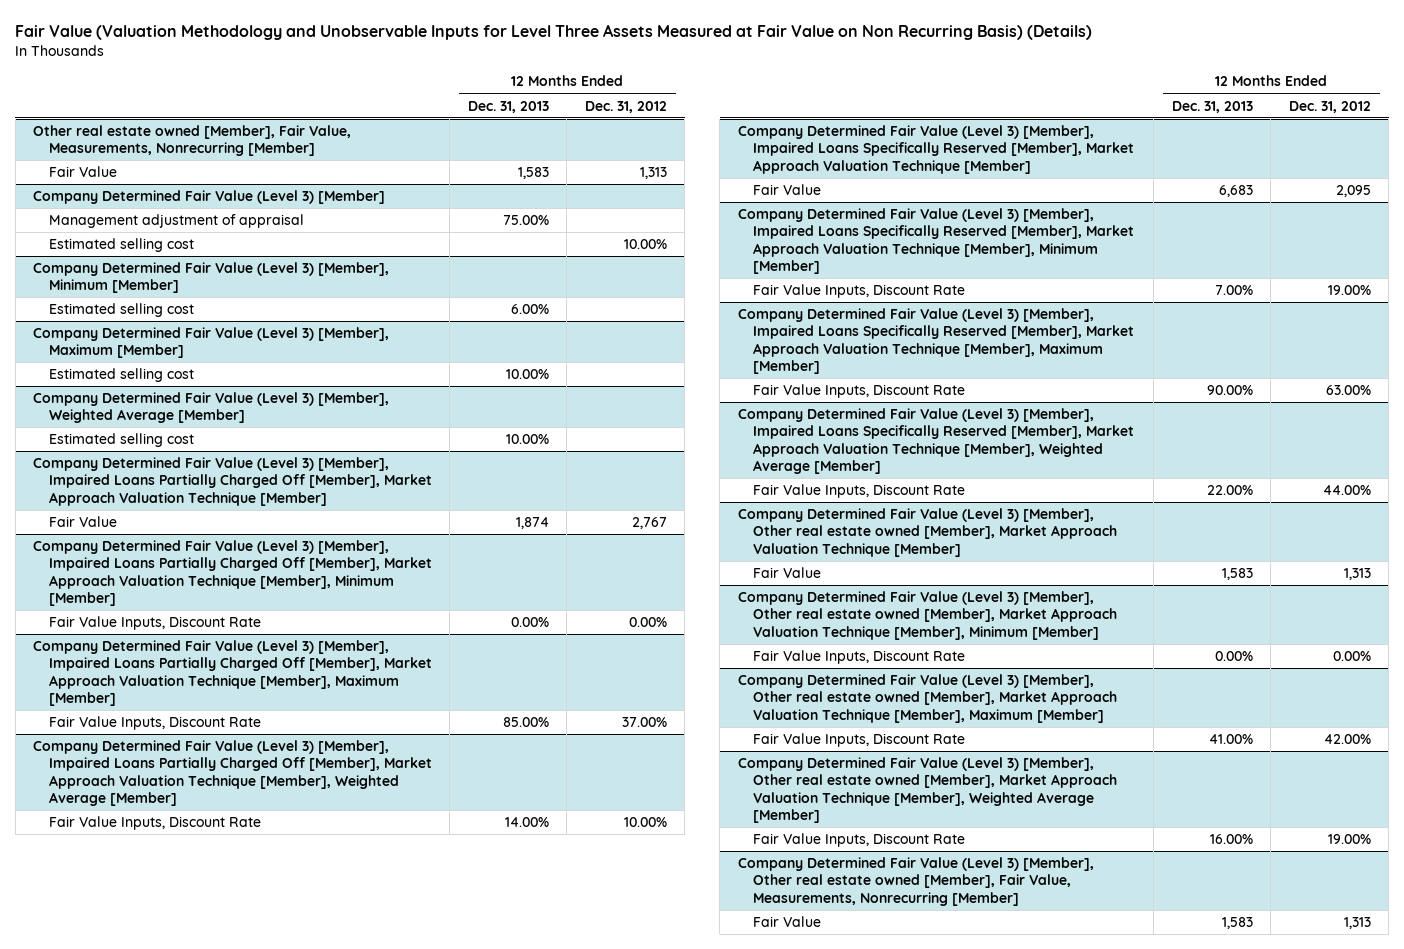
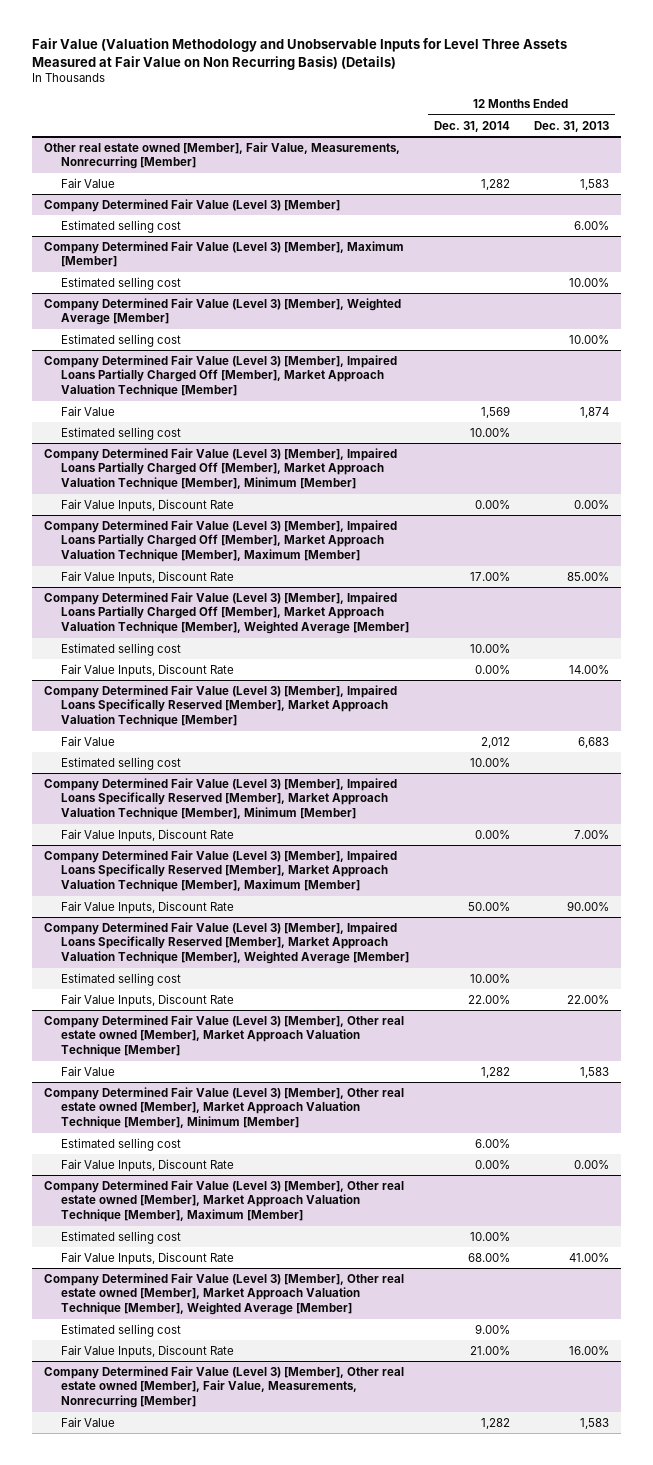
- | 12 Months Ended Dec. 31, 2013 | 12 Months Ended Dec. 31, 2012
+ | 12 Months Ended Dec. 31, 2014 | 12 Months Ended Dec. 31, 2013
@ Company Determined Fair Value (Level 3) [Member]
- Management adjustment of appraisal | 75.00% |
- Estimated selling cost | | 10.00%
- Company Determined Fair Value (Level 3) [Member], Minimum [Member]
@ Company Determined Fair Value (Level 3) [Member], Impaired Loans Partially Charged Off [Member], Market Approach Valuation Technique [Member]
+ Estimated selling cost | 10.00% |
@ Company Determined Fair Value (Level 3) [Member], Impaired Loans Partially Charged Off [Member], Market Approach Valuation Technique [Member], Weighted Average [Member]
+ Estimated selling cost | 10.00% |
@ Company Determined Fair Value (Level 3) [Member], Impaired Loans Specifically Reserved [Member], Market Approach Valuation Technique [Member]
+ Estimated selling cost | 10.00% |
@ Company Determined Fair Value (Level 3) [Member], Impaired Loans Specifically Reserved [Member], Market Approach Valuation Technique [Member], Weighted Average [Member]
+ Estimated selling cost | 10.00% |
@ Company Determined Fair Value (Level 3) [Member], Other real estate owned [Member], Market Approach Valuation Technique [Member], Minimum [Member]
+ Estimated selling cost | 6.00% |
@ Company Determined Fair Value (Level 3) [Member], Other real estate owned [Member], Market Approach Valuation Technique [Member], Maximum [Member]
+ Estimated selling cost | 10.00% |
@ Company Determined Fair Value (Level 3) [Member], Other real estate owned [Member], Market Approach Valuation Technique [Member], Weighted Average [Member]
+ Estimated selling cost | 9.00% |

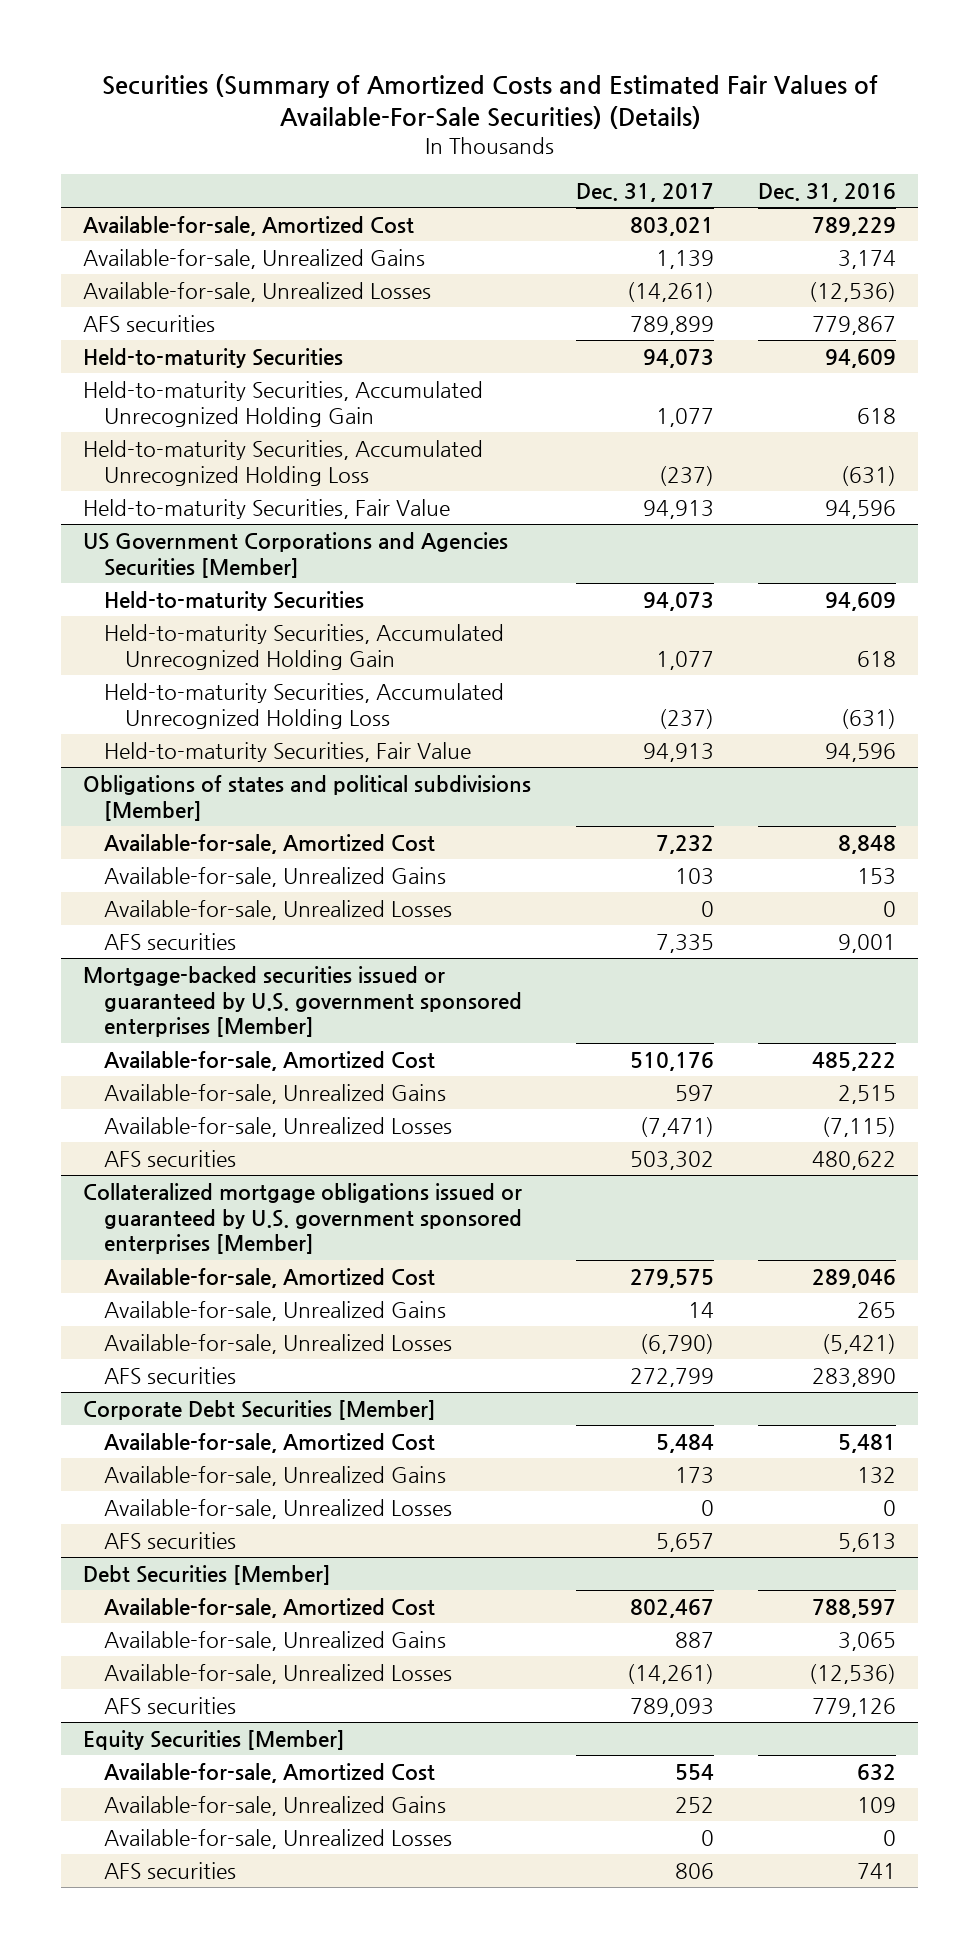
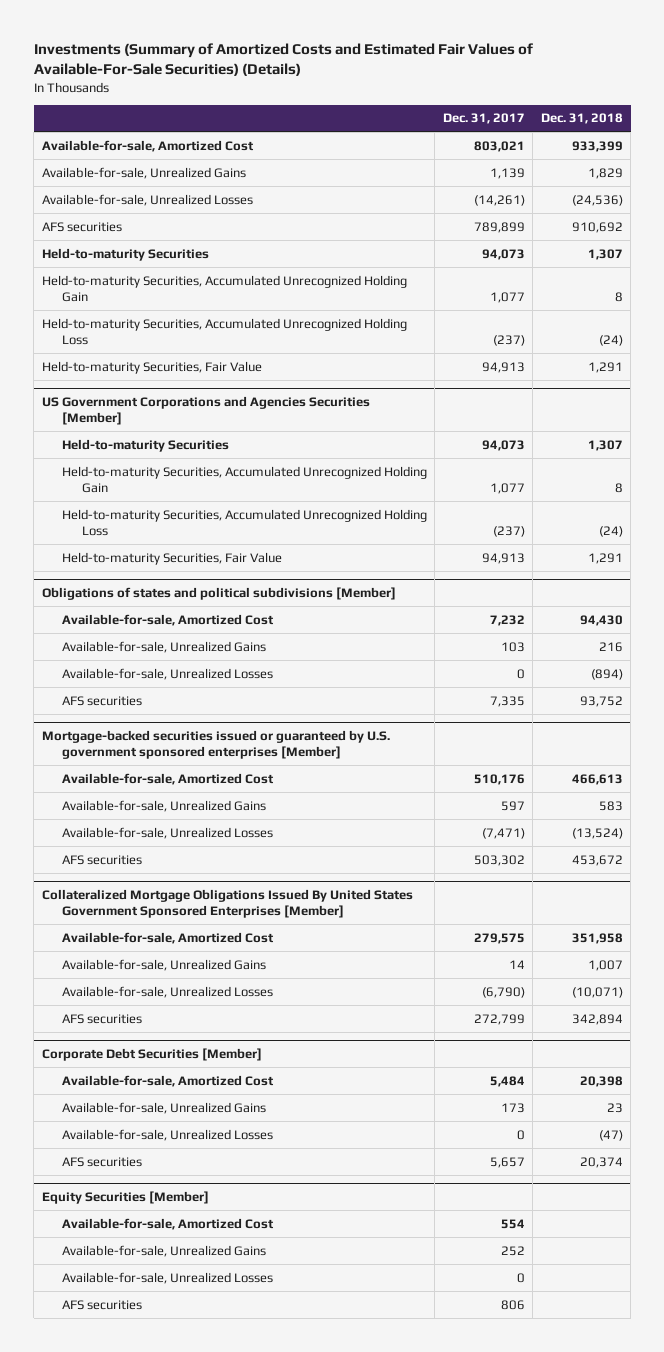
- Securities (Summary of Amortized Costs and Estimated Fair Values of Available-For-Sale Securities) (Details)
+ Investments (Summary of Amortized Costs and Estimated Fair Values of Available-For-Sale Securities) (Details)
- | Dec. 31, 2017 | Dec. 31, 2016
+ | Dec. 31, 2017 | Dec. 31, 2018
- Collateralized mortgage obligations issued or guaranteed by U.S. government sponsored enterprises [Member]
+ Collateralized Mortgage Obligations Issued By United States Government Sponsored Enterprises [Member]
- Debt Securities [Member]
- Available-for-sale, Amortized Cost | 802,467 | 788,597
- Available-for-sale, Unrealized Gains | 887 | 3,065
- Available-for-sale, Unrealized Losses | (14,261) | (12,536)
- AFS securities | 789,093 | 779,126

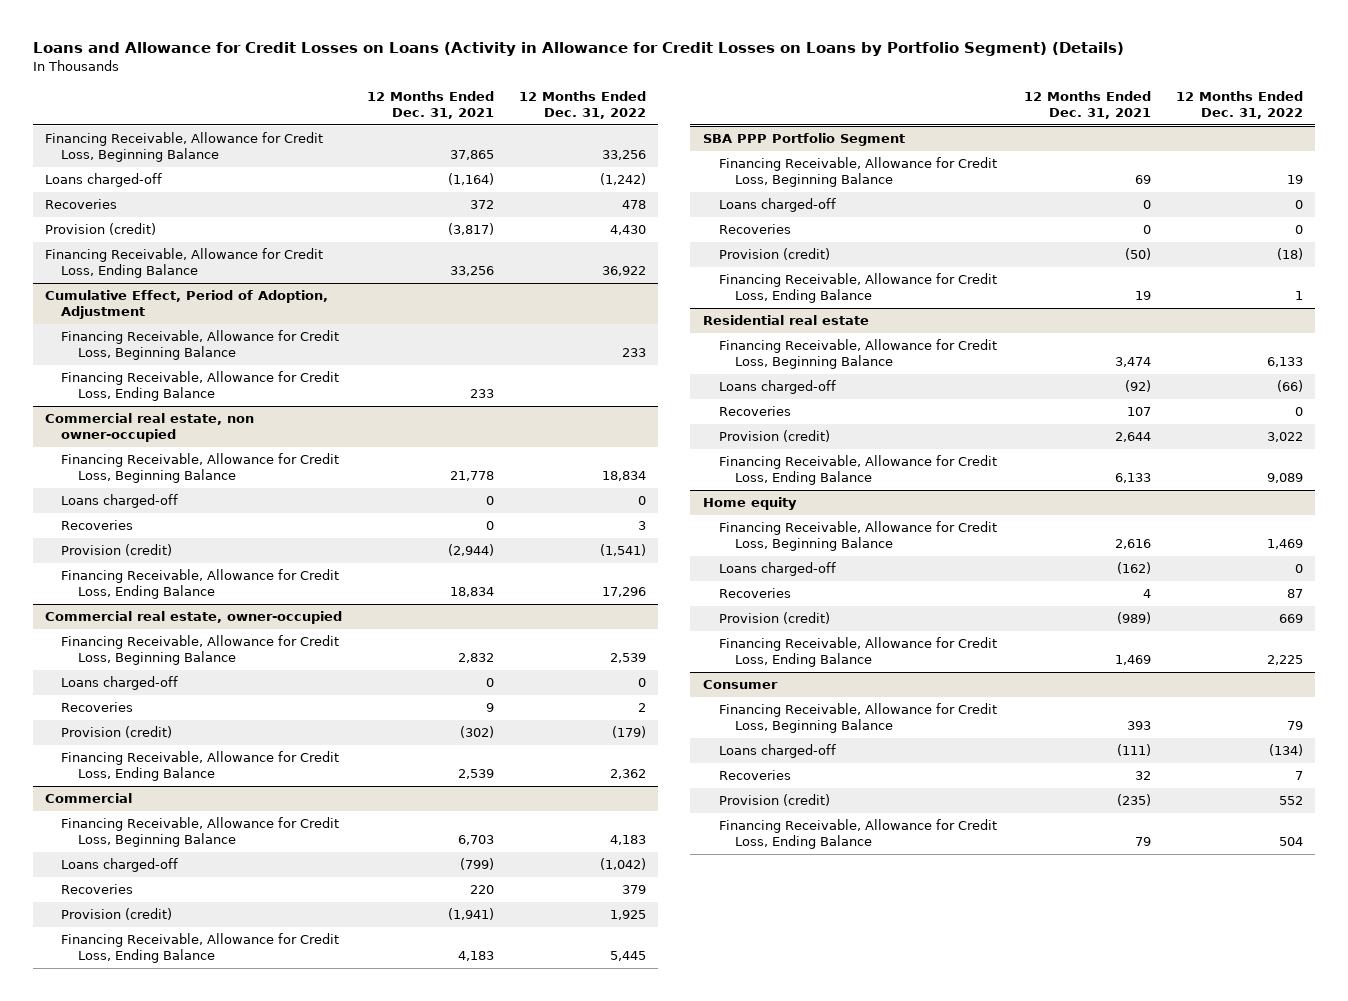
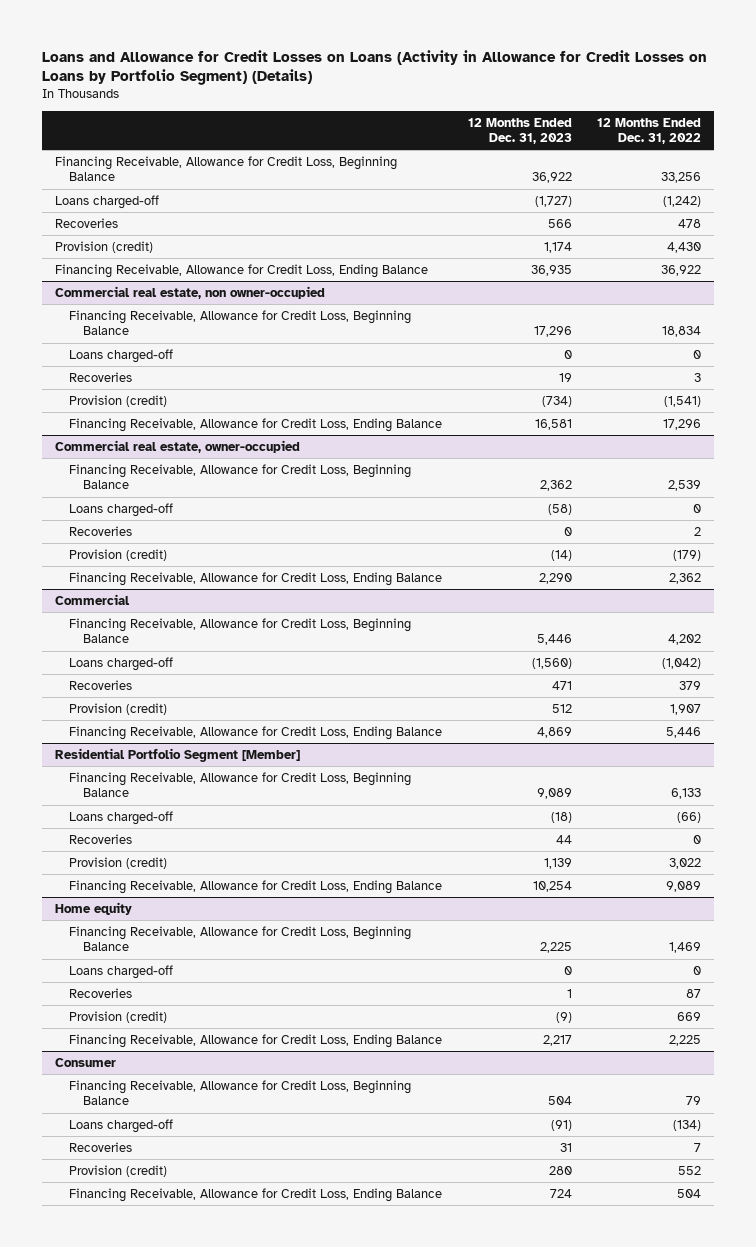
- | 12 Months Ended Dec. 31, 2021 | 12 Months Ended Dec. 31, 2022
+ | 12 Months Ended Dec. 31, 2023 | 12 Months Ended Dec. 31, 2022
- Cumulative Effect, Period of Adoption, Adjustment
- Financing Receivable, Allowance for Credit Loss, Beginning Balance | | 233
- Financing Receivable, Allowance for Credit Loss, Ending Balance | 233 |
@ Commercial
- Financing Receivable, Allowance for Credit Loss, Beginning Balance | 6,703 | 4,183
+ Financing Receivable, Allowance for Credit Loss, Beginning Balance | 5,446 | 4,202
- Provision (credit) | (1,941) | 1,925
- Financing Receivable, Allowance for Credit Loss, Ending Balance | 4,183 | 5,445
- SBA PPP Portfolio Segment
- Financing Receivable, Allowance for Credit Loss, Beginning Balance | 69 | 19
- Loans charged-off | 0 | 0
- Recoveries | 0 | 0
- Provision (credit) | (50) | (18)
- Financing Receivable, Allowance for Credit Loss, Ending Balance | 19 | 1
- Residential real estate
@ Commercial
+ Provision (credit) | 512 | 1,907
+ Financing Receivable, Allowance for Credit Loss, Ending Balance | 4,869 | 5,446
+ Residential Portfolio Segment [Member]

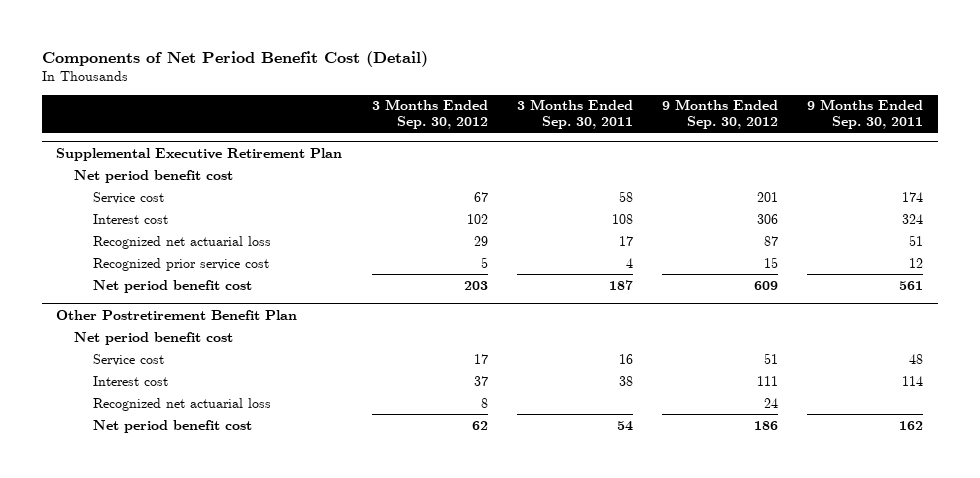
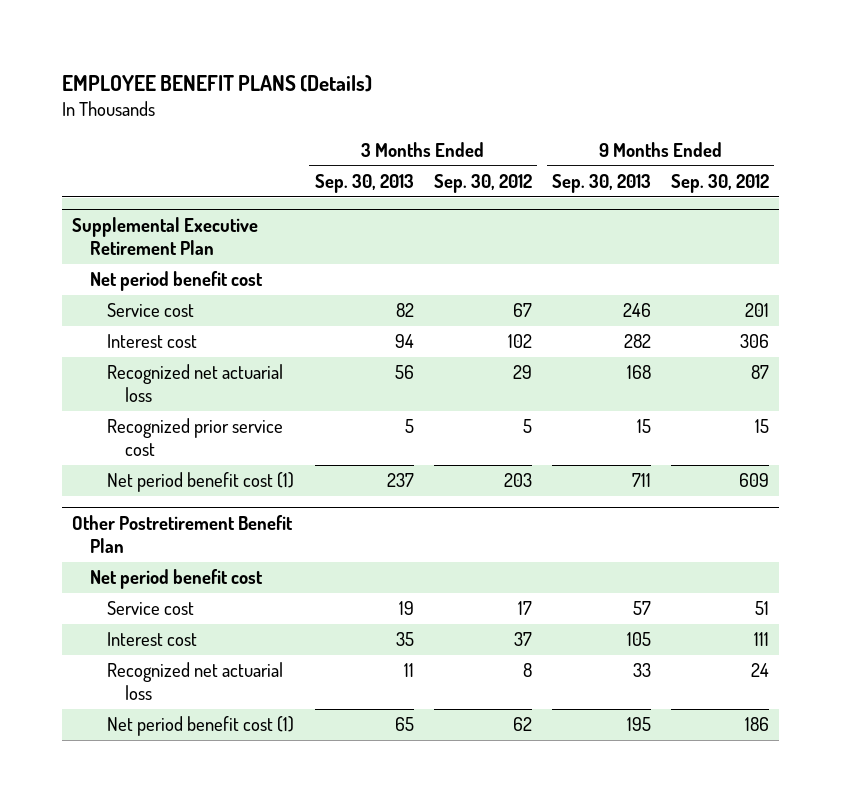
- Components of Net Period Benefit Cost (Detail)
+ EMPLOYEE BENEFIT PLANS (Details)
- | 3 Months Ended Sep. 30, 2012 | 3 Months Ended Sep. 30, 2011 | 9 Months Ended Sep. 30, 2012 | 9 Months Ended Sep. 30, 2011
+ | 3 Months Ended Sep. 30, 2013 | 3 Months Ended Sep. 30, 2012 | 9 Months Ended Sep. 30, 2013 | 9 Months Ended Sep. 30, 2012
@ Supplemental Executive Retirement Plan
- Net period benefit cost | 203 | 187 | 609 | 561
+ Net period benefit cost (1) | 237 | 203 | 711 | 609
@ Other Postretirement Benefit Plan
- Net period benefit cost | 62 | 54 | 186 | 162
+ Net period benefit cost (1) | 65 | 62 | 195 | 186

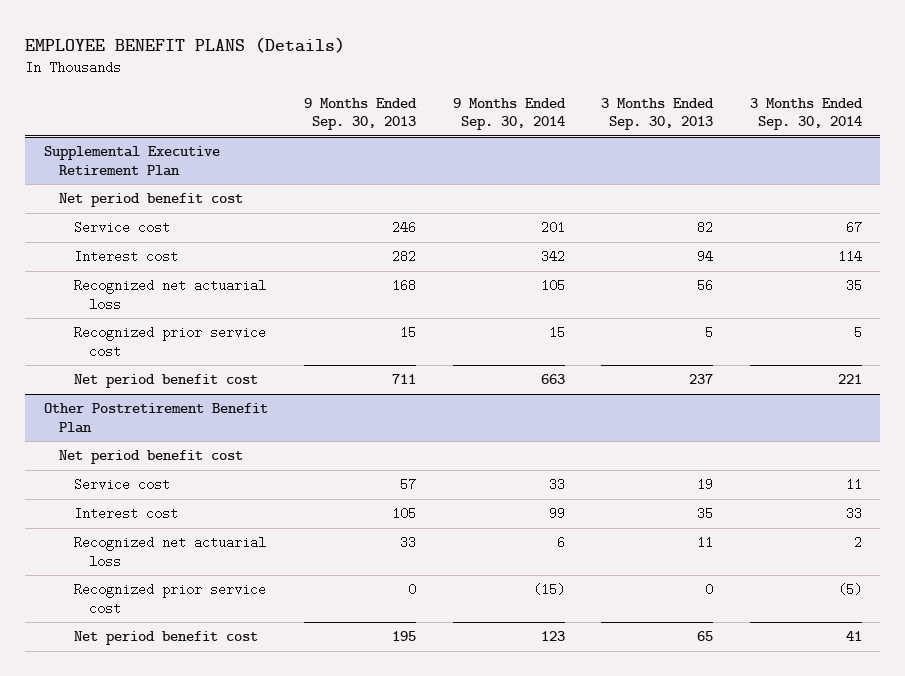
- | 3 Months Ended Sep. 30, 2013 | 3 Months Ended Sep. 30, 2012 | 9 Months Ended Sep. 30, 2013 | 9 Months Ended Sep. 30, 2012
+ | 9 Months Ended Sep. 30, 2013 | 9 Months Ended Sep. 30, 2014 | 3 Months Ended Sep. 30, 2013 | 3 Months Ended Sep. 30, 2014
@ Supplemental Executive Retirement Plan
- Net period benefit cost (1) | 237 | 203 | 711 | 609
+ Net period benefit cost | 711 | 663 | 237 | 221
@ Other Postretirement Benefit Plan
- Net period benefit cost (1) | 65 | 62 | 195 | 186
+ Recognized prior service cost | 0 | (15) | 0 | (5)
+ Net period benefit cost | 195 | 123 | 65 | 41

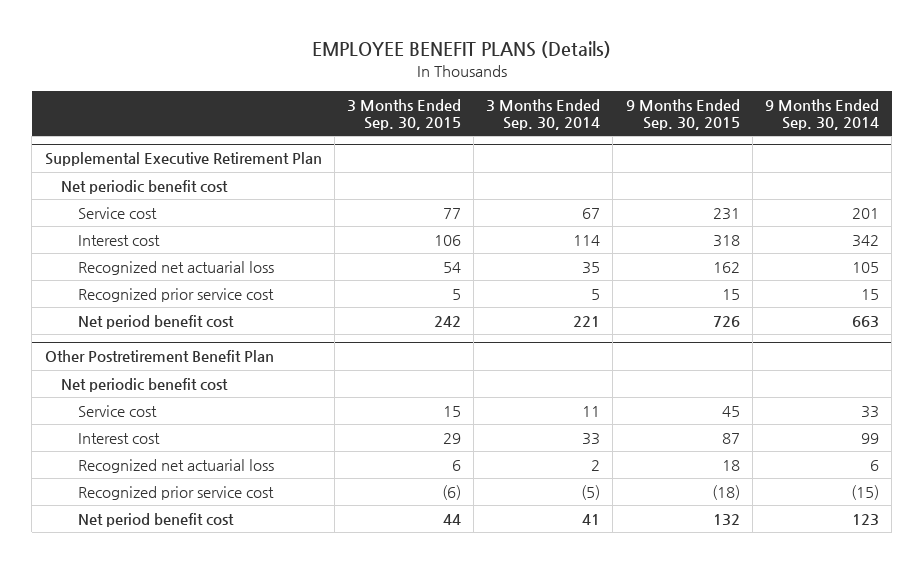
- | 9 Months Ended Sep. 30, 2013 | 9 Months Ended Sep. 30, 2014 | 3 Months Ended Sep. 30, 2013 | 3 Months Ended Sep. 30, 2014
+ | 3 Months Ended Sep. 30, 2015 | 3 Months Ended Sep. 30, 2014 | 9 Months Ended Sep. 30, 2015 | 9 Months Ended Sep. 30, 2014
@ Supplemental Executive Retirement Plan
- Net period benefit cost
+ Net periodic benefit cost
@ Other Postretirement Benefit Plan
- Net period benefit cost
+ Net periodic benefit cost

